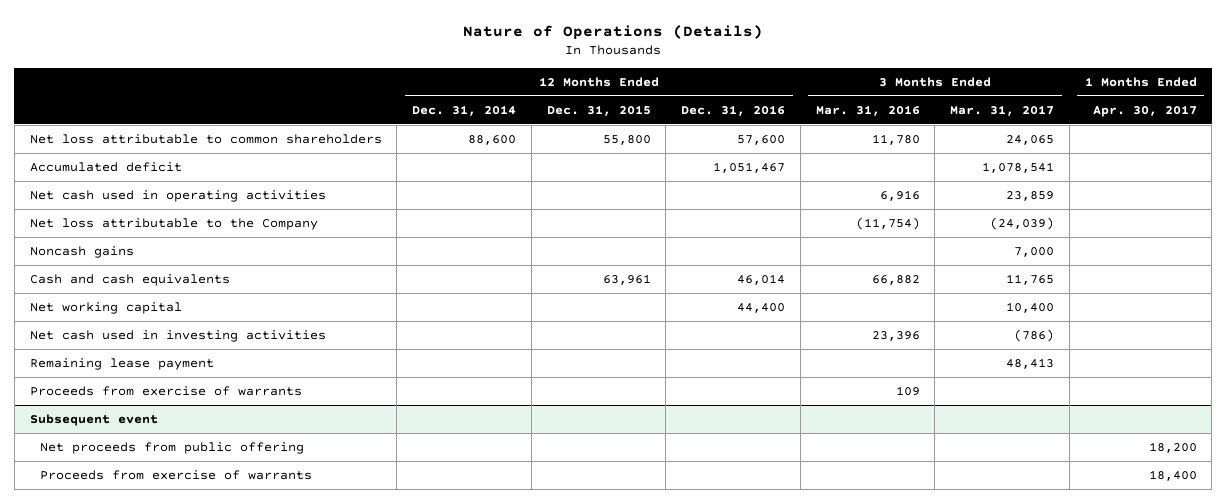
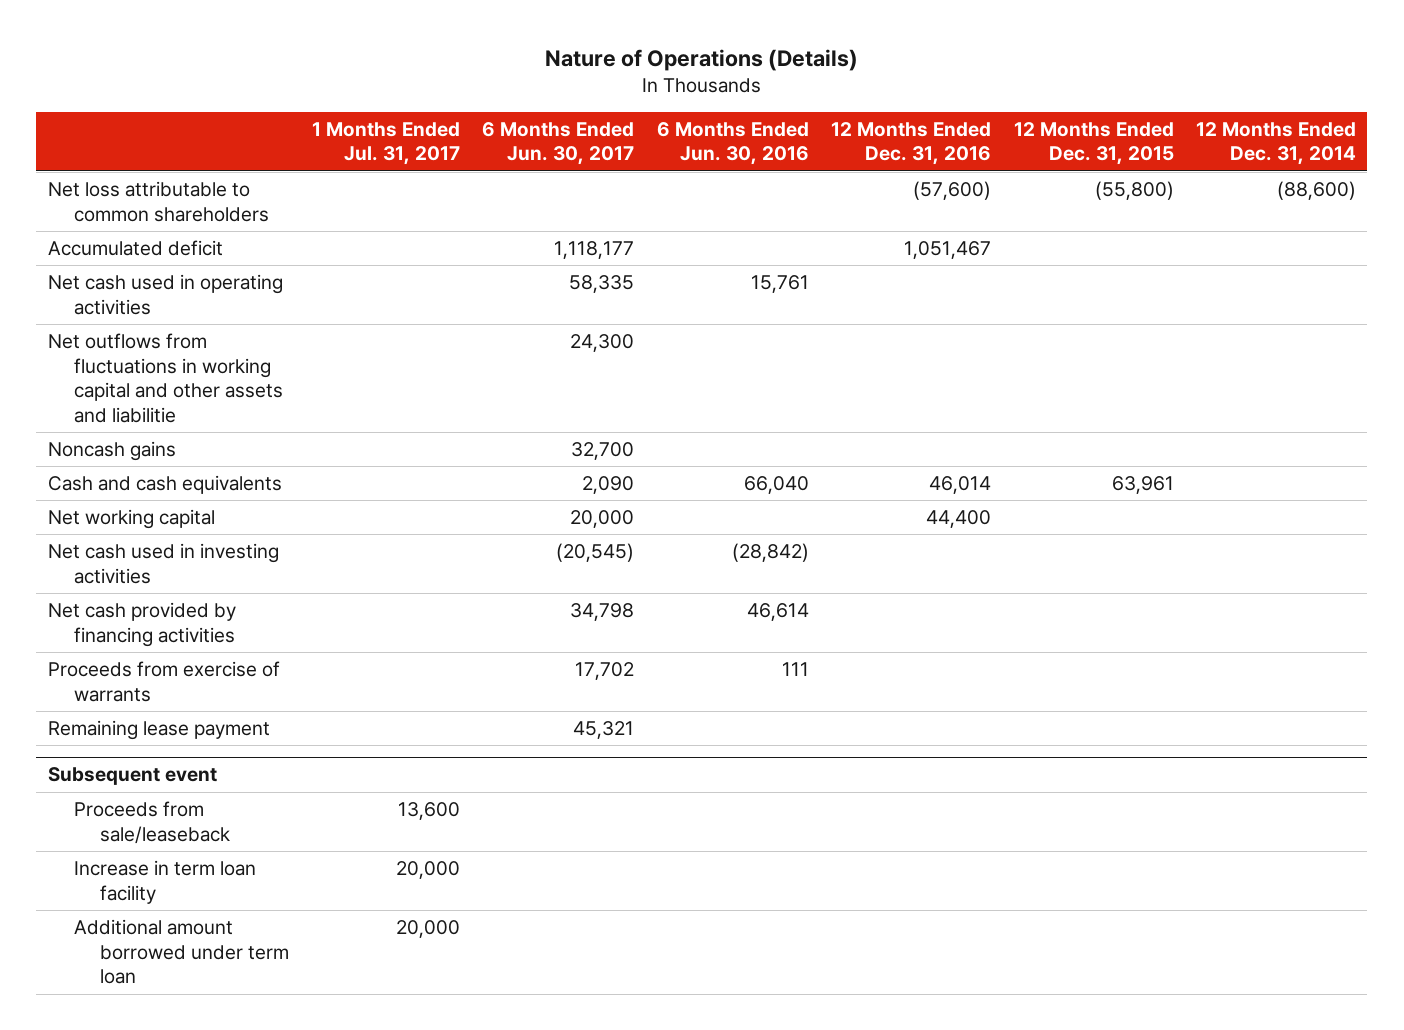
- | 12 Months Ended Dec. 31, 2014 | 12 Months Ended Dec. 31, 2015 | 12 Months Ended Dec. 31, 2016 | 3 Months Ended Mar. 31, 2016 | 3 Months Ended Mar. 31, 2017 | 1 Months Ended Apr. 30, 2017
+ | 1 Months Ended Jul. 31, 2017 | 6 Months Ended Jun. 30, 2017 | 6 Months Ended Jun. 30, 2016 | 12 Months Ended Dec. 31, 2016 | 12 Months Ended Dec. 31, 2015 | 12 Months Ended Dec. 31, 2014
- Net loss attributable to common shareholders | 88,600 | 55,800 | 57,600 | 11,780 | 24,065 |
+ Net loss attributable to common shareholders | | | | (57,600) | (55,800) | (88,600)
- Net loss attributable to the Company | | | | (11,754) | (24,039) |
+ Net outflows from fluctuations in working capital and other assets and liabilitie | | 24,300 | | | |
+ Net cash provided by financing activities | | 34,798 | 46,614 | | |
moved down: Remaining lease payment | | 45,321 | | | |
@ Subsequent event
- Net proceeds from public offering | | | | | | 18,200
- Proceeds from exercise of warrants | | | | | | 18,400
+ Proceeds from sale/leaseback | 13,600 | | | | |
+ Increase in term loan facility | 20,000 | | | | |
+ Additional amount borrowed under term loan | 20,000 | | | | |

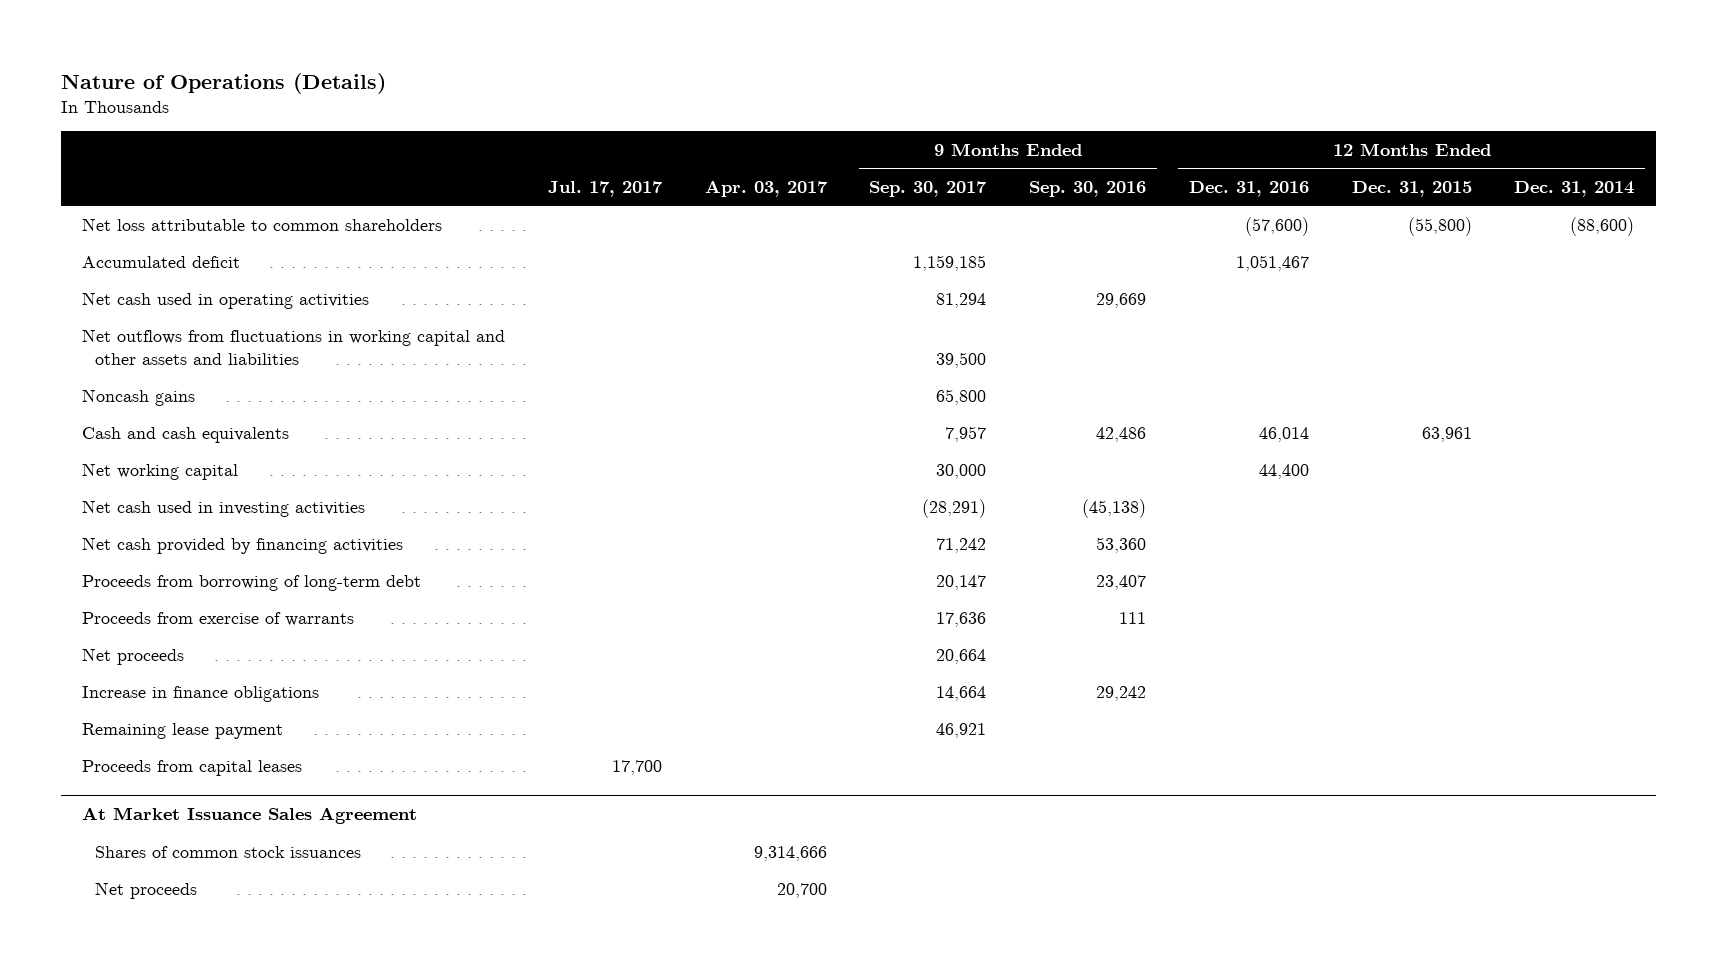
- | 1 Months Ended Jul. 31, 2017 | 6 Months Ended Jun. 30, 2017 | 6 Months Ended Jun. 30, 2016 | 12 Months Ended Dec. 31, 2016 | 12 Months Ended Dec. 31, 2015 | 12 Months Ended Dec. 31, 2014
+ | Jul. 17, 2017 | Apr. 03, 2017 | 9 Months Ended Sep. 30, 2017 | 9 Months Ended Sep. 30, 2016 | 12 Months Ended Dec. 31, 2016 | 12 Months Ended Dec. 31, 2015 | 12 Months Ended Dec. 31, 2014
- Net outflows from fluctuations in working capital and other assets and liabilitie | | 24,300 | | | |
+ Net outflows from fluctuations in working capital and other assets and liabilities | | | 39,500 | | | |
+ Proceeds from borrowing of long-term debt | | | 20,147 | 23,407 | | |
+ Net proceeds | | | 20,664 | | | |
+ Increase in finance obligations | | | 14,664 | 29,242 | | |
- Subsequent event
- Proceeds from sale/leaseback | 13,600 | | | | |
- Increase in term loan facility | 20,000 | | | | |
- Additional amount borrowed under term loan | 20,000 | | | | |
+ Proceeds from capital leases | 17,700 | | | | | |
+ At Market Issuance Sales Agreement
+ Shares of common stock issuances | | 9,314,666 | | | | |
+ Net proceeds | | 20,700 | | | | |

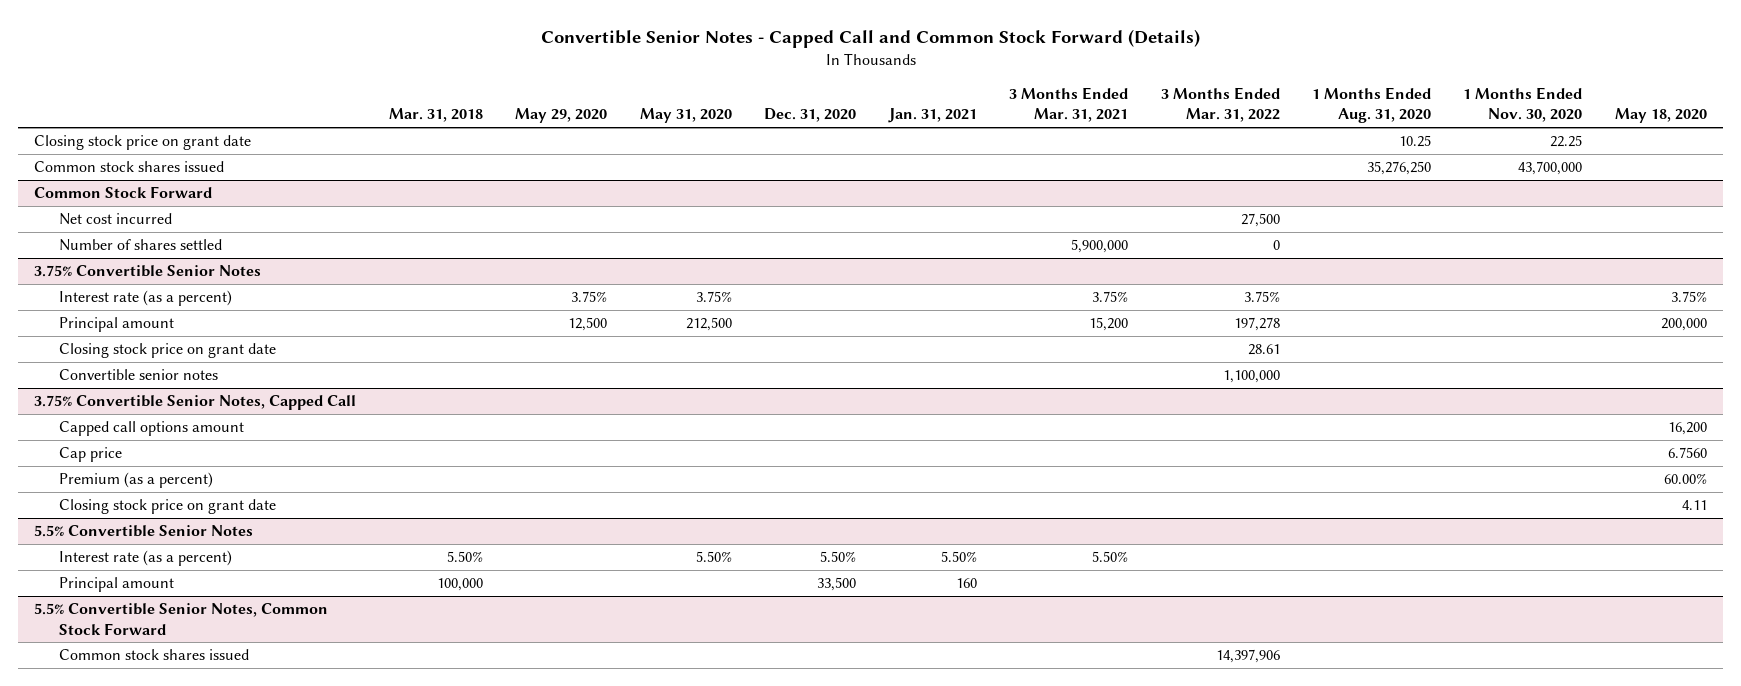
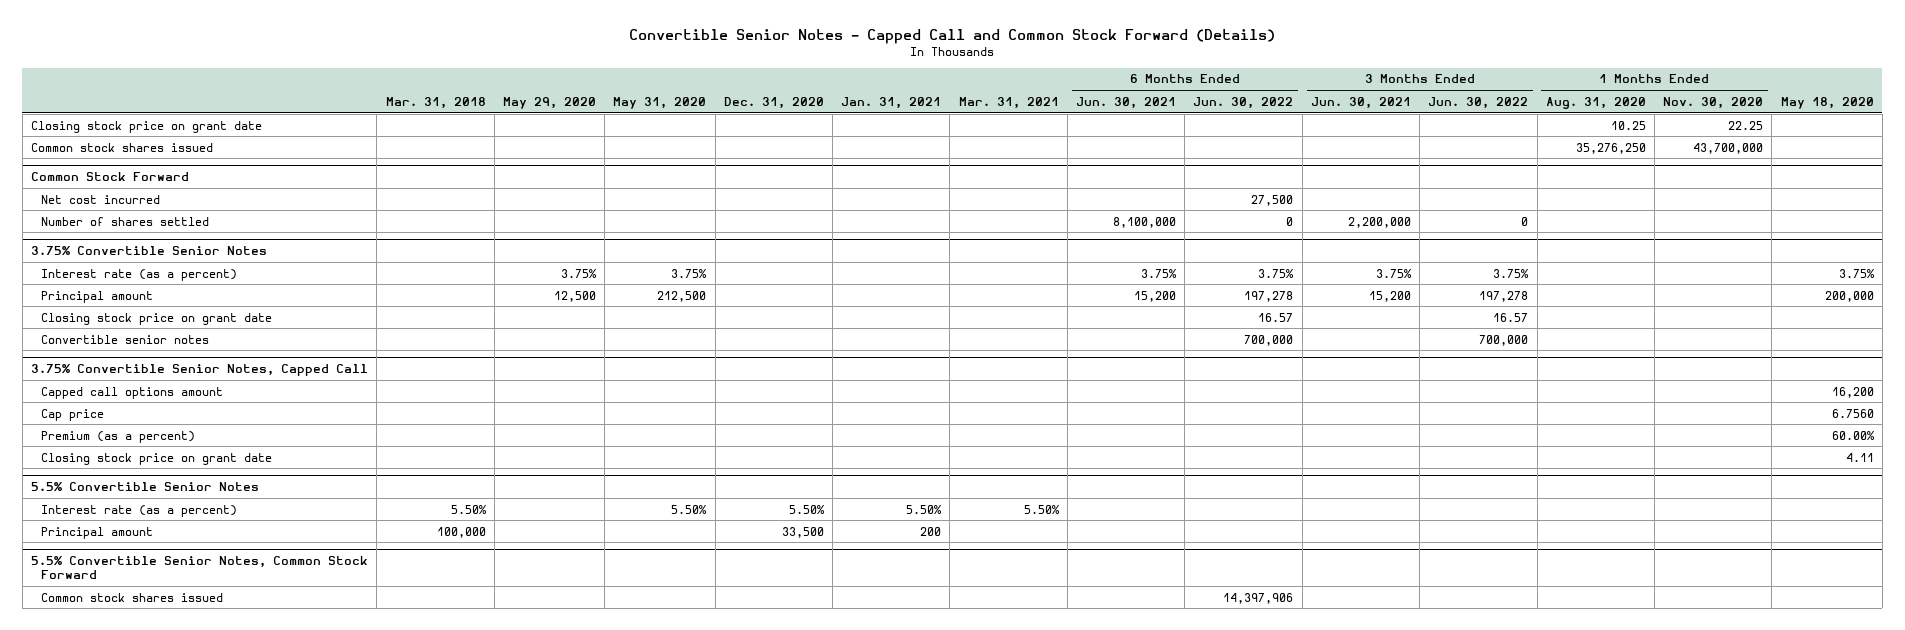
- | Mar. 31, 2018 | May 29, 2020 | May 31, 2020 | Dec. 31, 2020 | Jan. 31, 2021 | 3 Months Ended Mar. 31, 2021 | 3 Months Ended Mar. 31, 2022 | 1 Months Ended Aug. 31, 2020 | 1 Months Ended Nov. 30, 2020 | May 18, 2020
+ | Mar. 31, 2018 | May 29, 2020 | May 31, 2020 | Dec. 31, 2020 | Jan. 31, 2021 | Mar. 31, 2021 | 6 Months Ended Jun. 30, 2021 | 6 Months Ended Jun. 30, 2022 | 3 Months Ended Jun. 30, 2021 | 3 Months Ended Jun. 30, 2022 | 1 Months Ended Aug. 31, 2020 | 1 Months Ended Nov. 30, 2020 | May 18, 2020
@ 5.5% Convertible Senior Notes
- Principal amount | 100,000 | | | 33,500 | 160 | | | | |
+ Principal amount | 100,000 | | | 33,500 | 200 | | | | | | | |

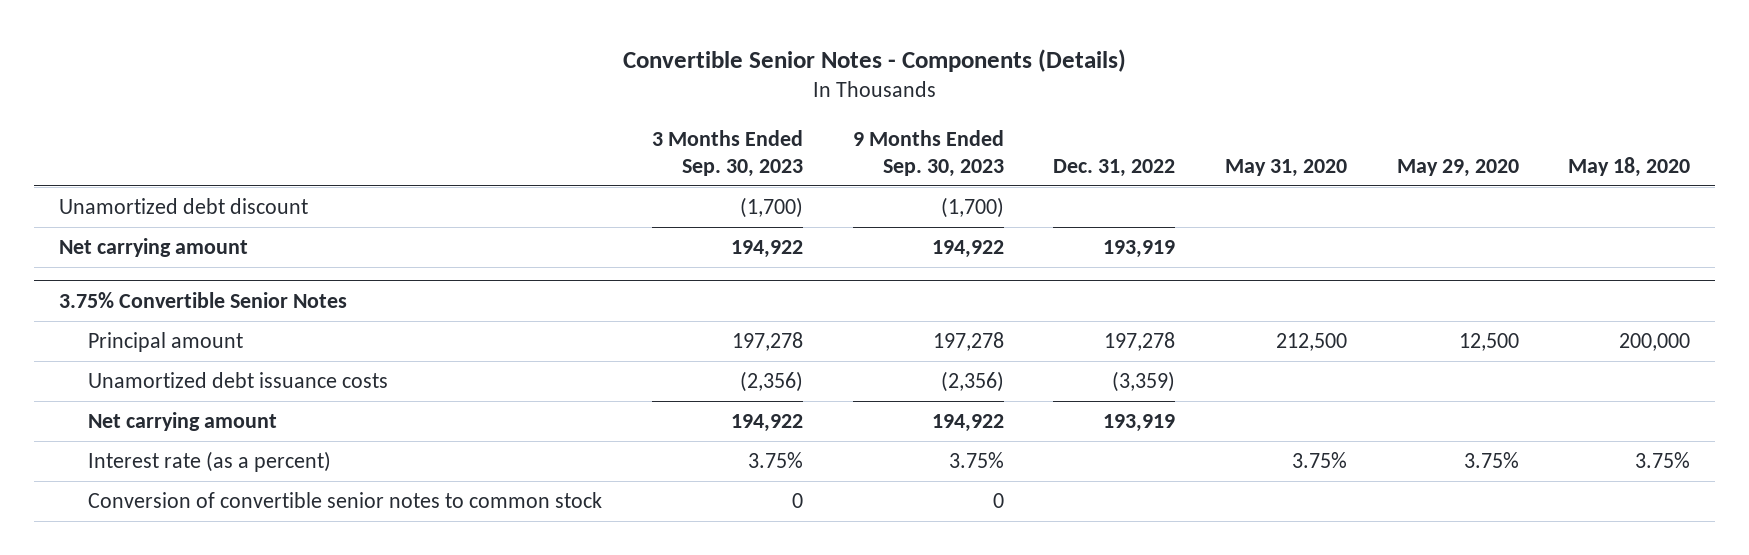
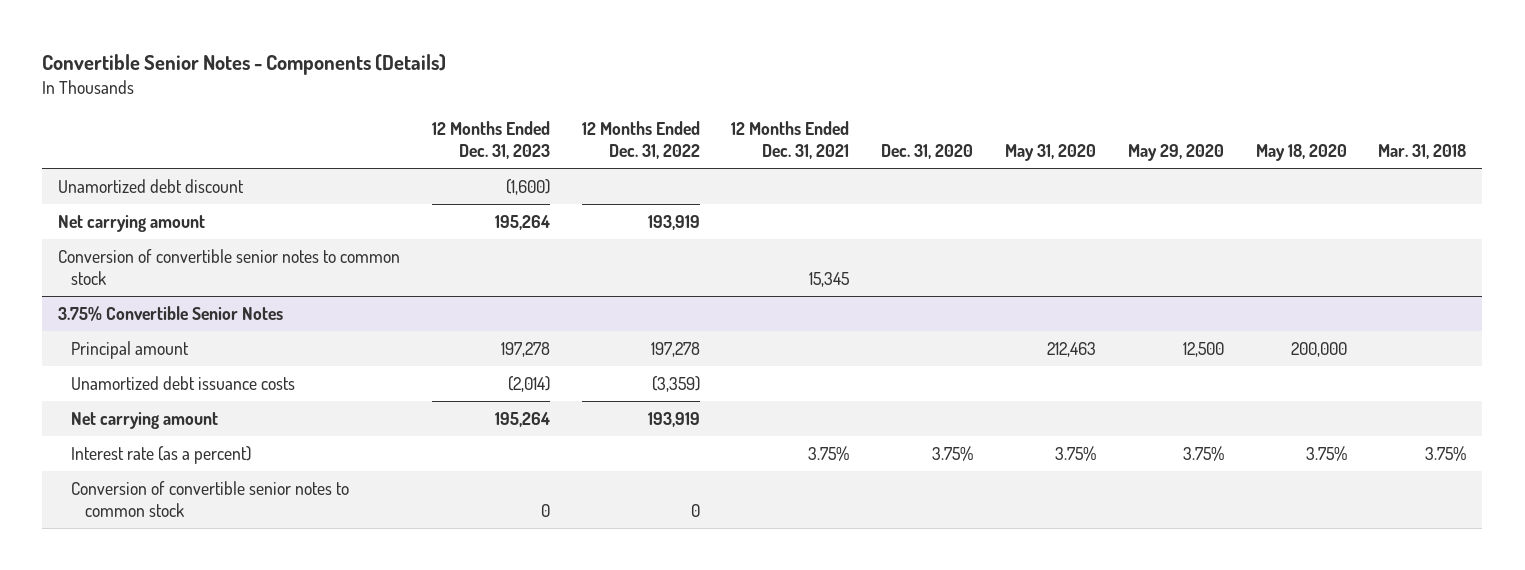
- | 3 Months Ended Sep. 30, 2023 | 9 Months Ended Sep. 30, 2023 | Dec. 31, 2022 | May 31, 2020 | May 29, 2020 | May 18, 2020
+ | 12 Months Ended Dec. 31, 2023 | 12 Months Ended Dec. 31, 2022 | 12 Months Ended Dec. 31, 2021 | Dec. 31, 2020 | May 31, 2020 | May 29, 2020 | May 18, 2020 | Mar. 31, 2018
+ Conversion of convertible senior notes to common stock | | | 15,345 | | | | |
@ 3.75% Convertible Senior Notes
- Principal amount | 197,278 | 197,278 | 197,278 | 212,500 | 12,500 | 200,000
+ Principal amount | 197,278 | 197,278 | | | 212,463 | 12,500 | 200,000 |

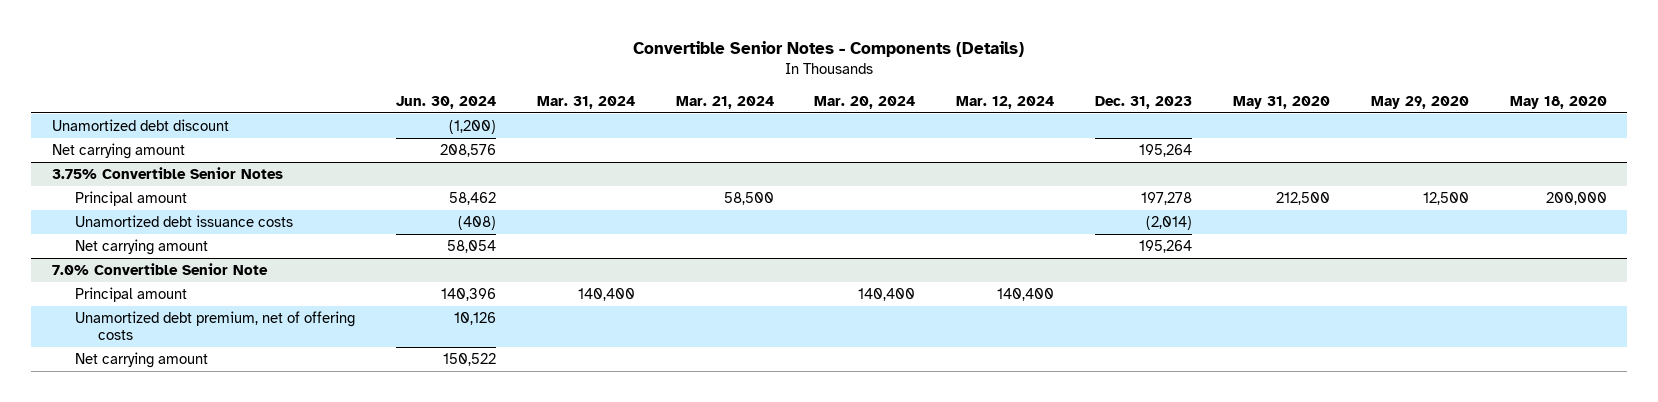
- | 12 Months Ended Dec. 31, 2023 | 12 Months Ended Dec. 31, 2022 | 12 Months Ended Dec. 31, 2021 | Dec. 31, 2020 | May 31, 2020 | May 29, 2020 | May 18, 2020 | Mar. 31, 2018
+ | Jun. 30, 2024 | Mar. 31, 2024 | Mar. 21, 2024 | Mar. 20, 2024 | Mar. 12, 2024 | Dec. 31, 2023 | May 31, 2020 | May 29, 2020 | May 18, 2020
- Conversion of convertible senior notes to common stock | | | 15,345 | | | | |
@ 3.75% Convertible Senior Notes
- Principal amount | 197,278 | 197,278 | | | 212,463 | 12,500 | 200,000 |
+ Principal amount | 58,462 | | 58,500 | | | 197,278 | 212,500 | 12,500 | 200,000
- Interest rate (as a percent) | | | 3.75% | 3.75% | 3.75% | 3.75% | 3.75% | 3.75%
- Conversion of convertible senior notes to common stock | 0 | 0 | | | | | |
+ 7.0% Convertible Senior Note
+ Principal amount | 140,396 | 140,400 | | 140,400 | 140,400 | | | |
+ Unamortized debt premium, net of offering costs | 10,126 | | | | | | | |
+ Net carrying amount | 150,522 | | | | | | | |

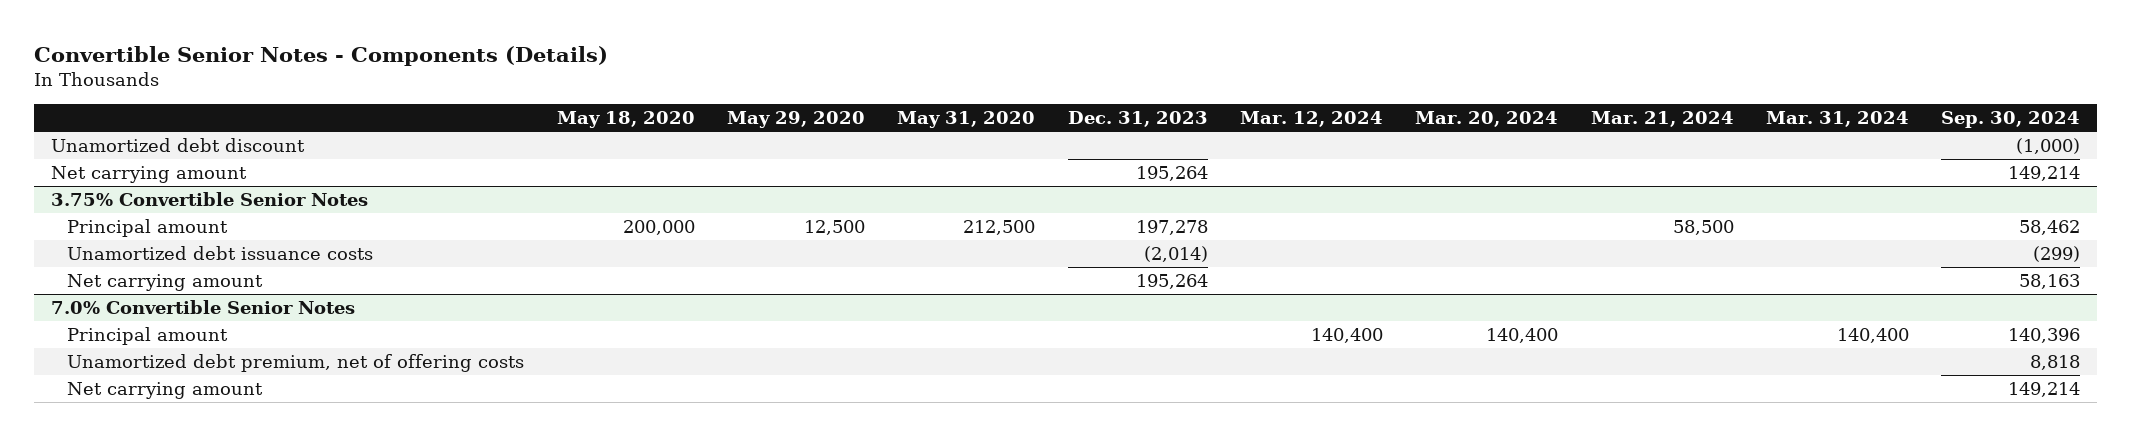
- | Jun. 30, 2024 | Mar. 31, 2024 | Mar. 21, 2024 | Mar. 20, 2024 | Mar. 12, 2024 | Dec. 31, 2023 | May 31, 2020 | May 29, 2020 | May 18, 2020
+ | May 18, 2020 | May 29, 2020 | May 31, 2020 | Dec. 31, 2023 | Mar. 12, 2024 | Mar. 20, 2024 | Mar. 21, 2024 | Mar. 31, 2024 | Sep. 30, 2024
- 7.0% Convertible Senior Note
+ 7.0% Convertible Senior Notes

